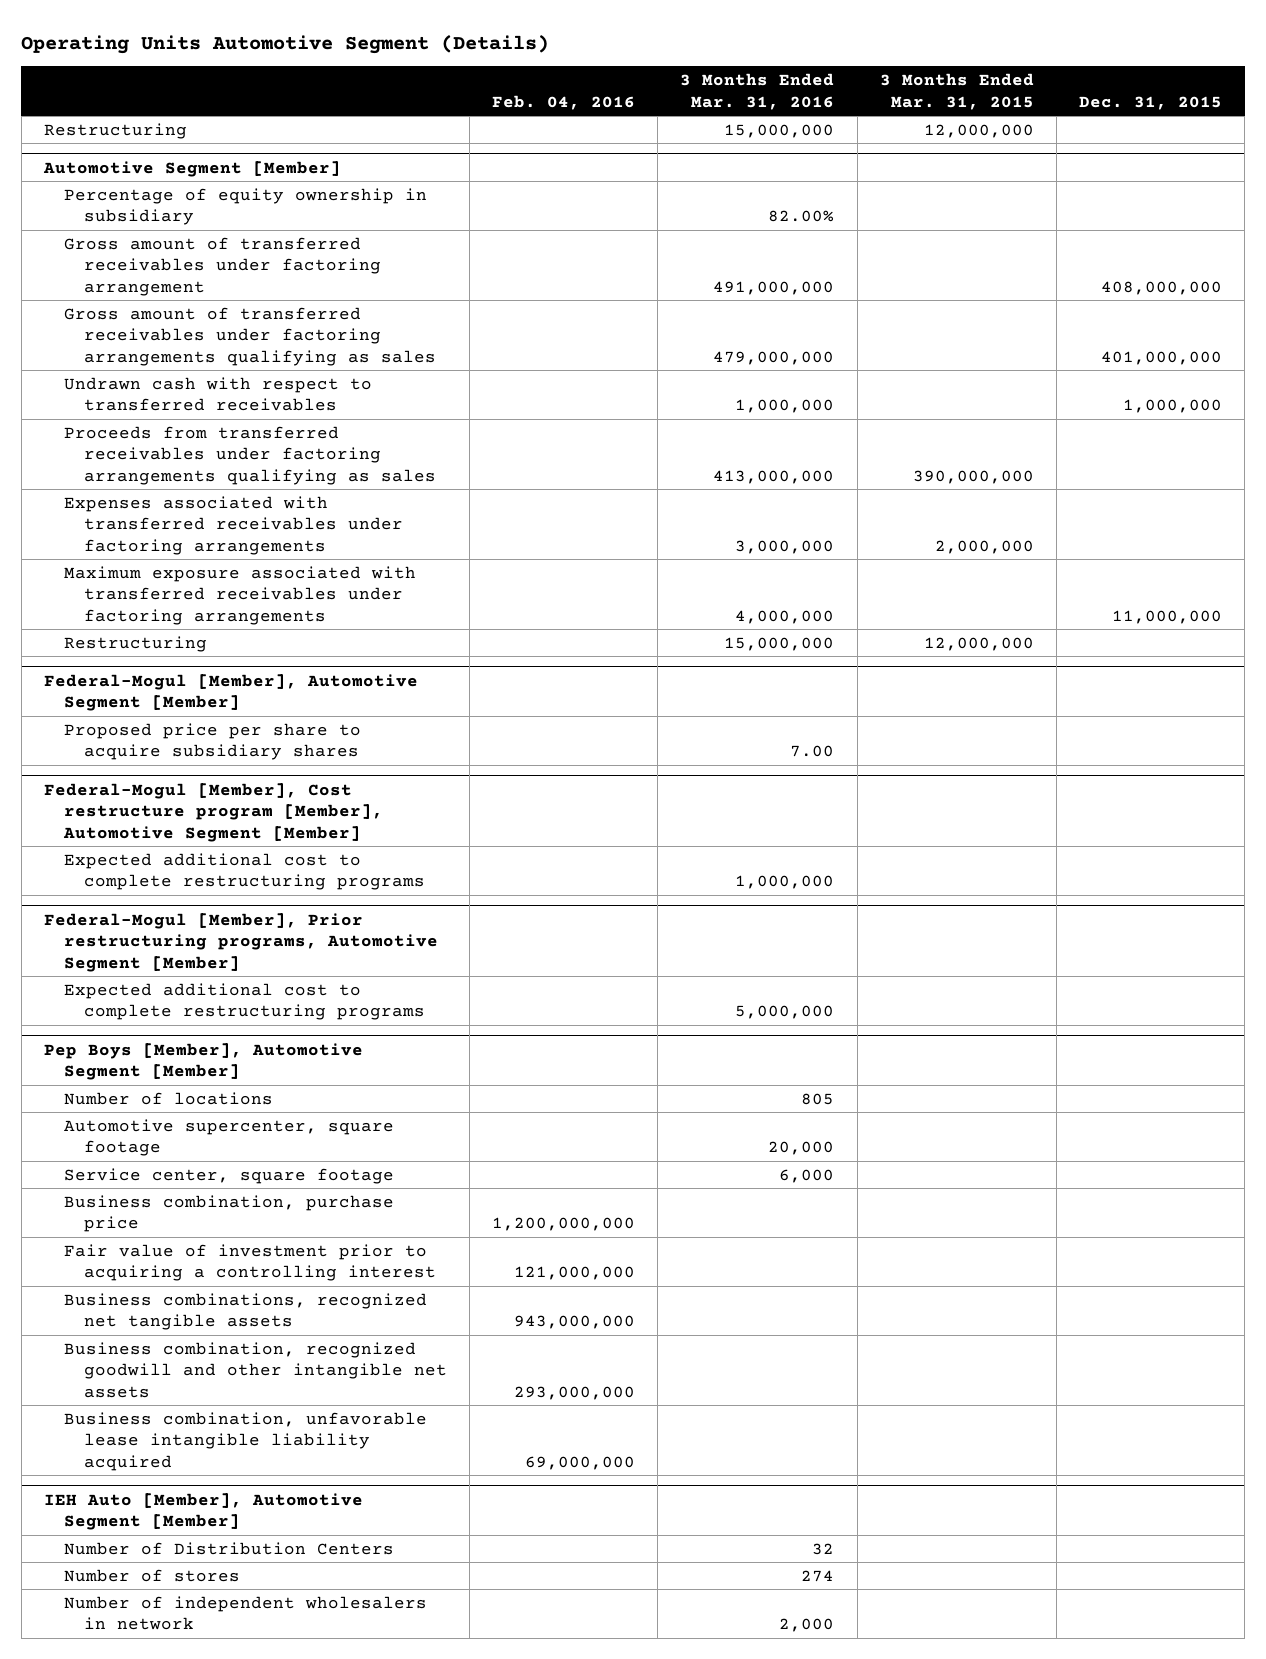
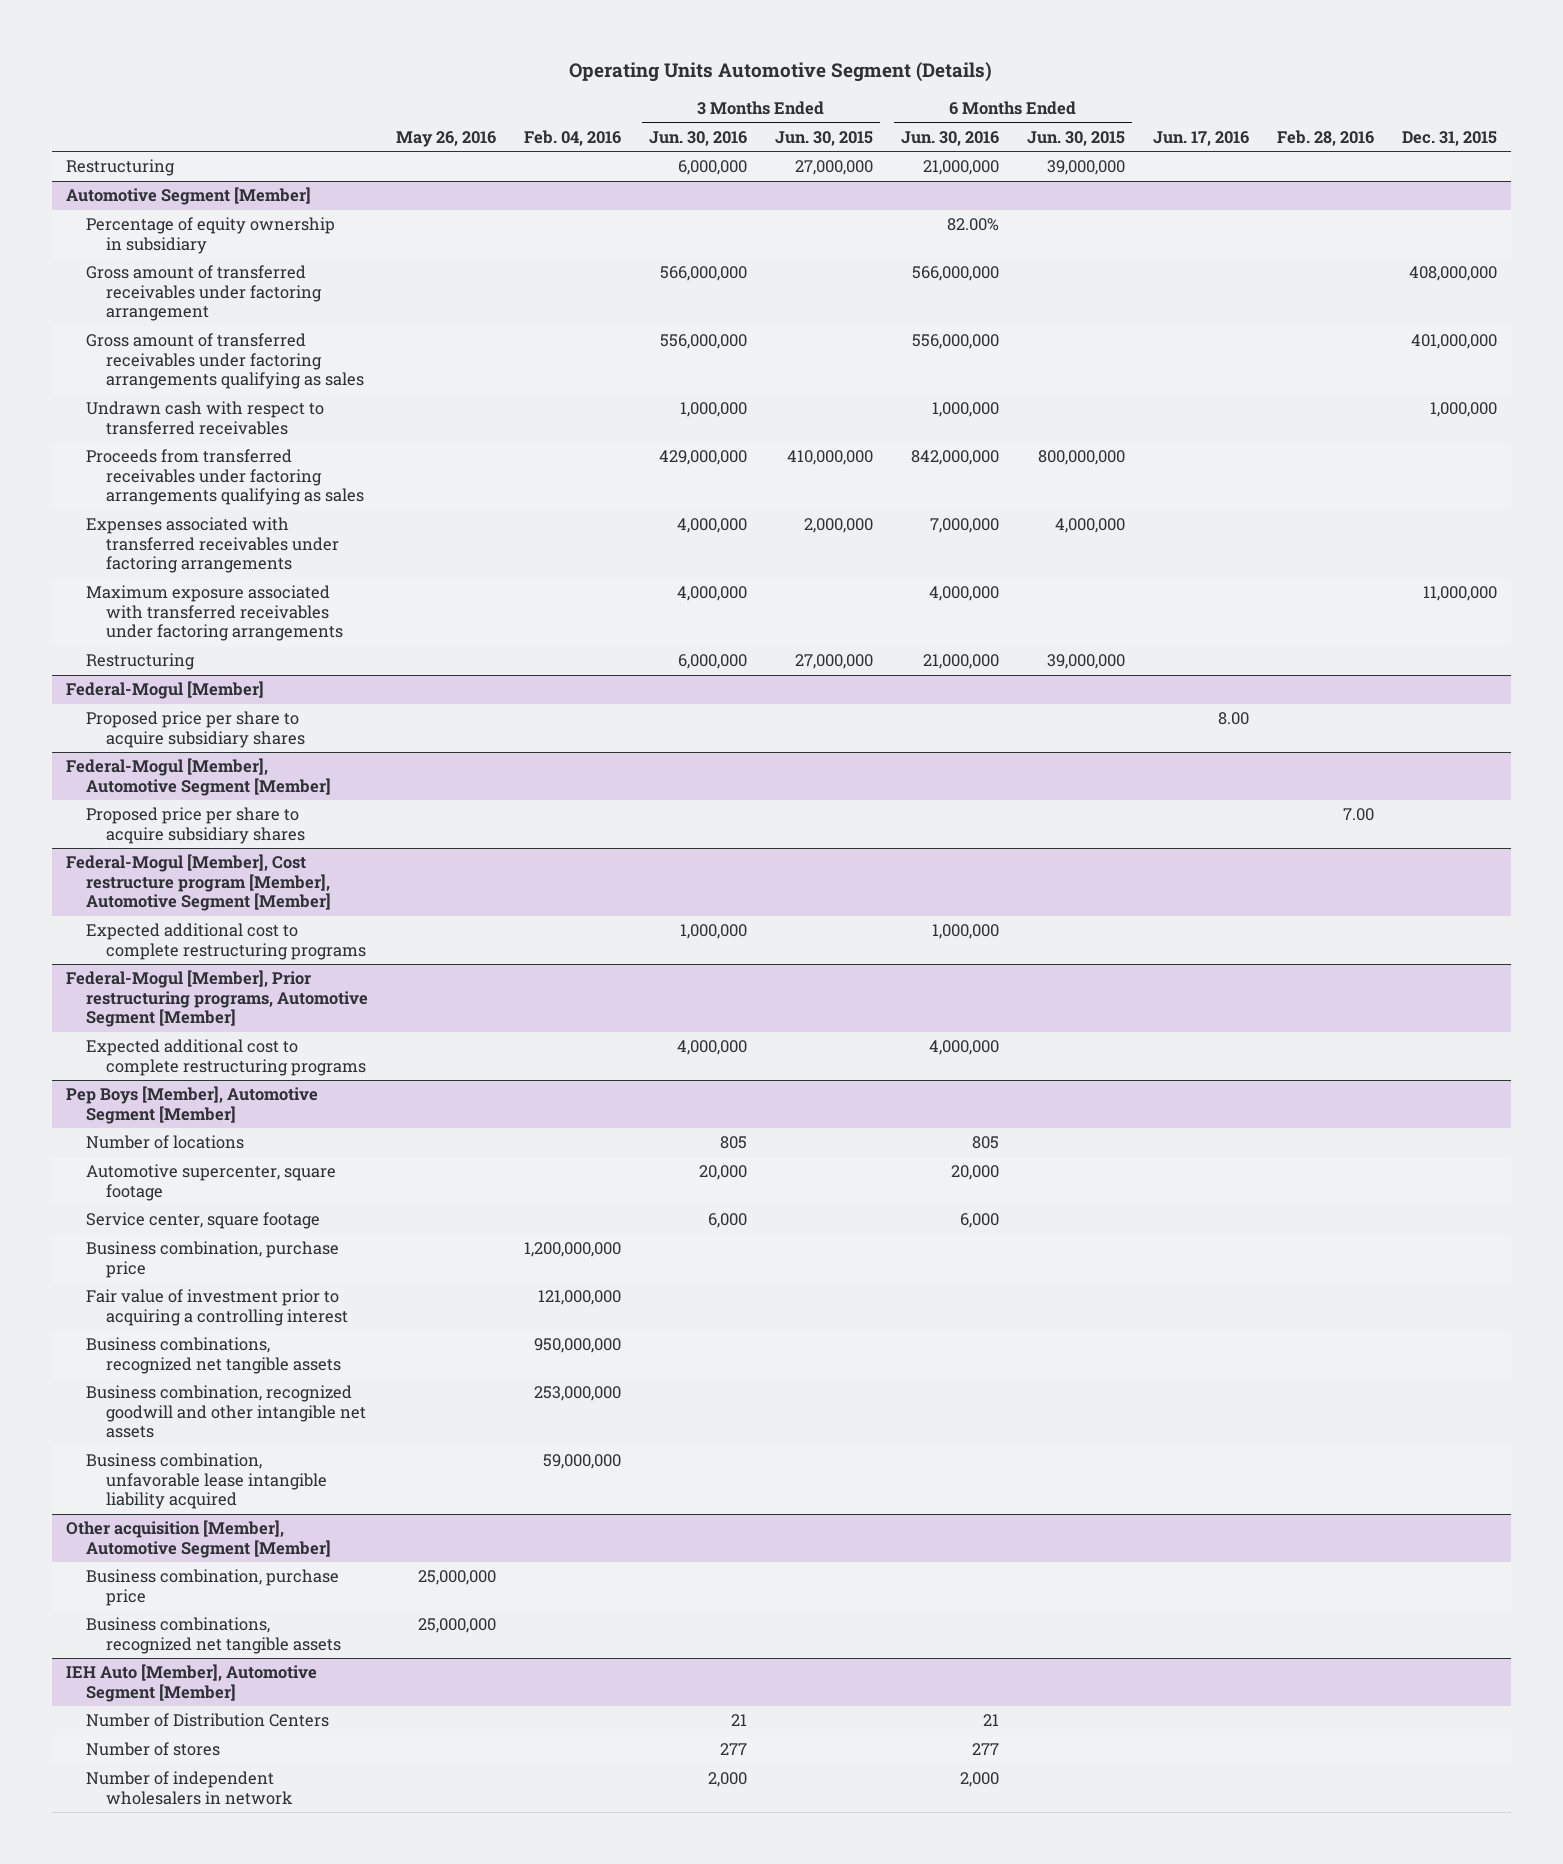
- | Feb. 04, 2016 | 3 Months Ended Mar. 31, 2016 | 3 Months Ended Mar. 31, 2015 | Dec. 31, 2015
+ | May 26, 2016 | Feb. 04, 2016 | 3 Months Ended Jun. 30, 2016 | 3 Months Ended Jun. 30, 2015 | 6 Months Ended Jun. 30, 2016 | 6 Months Ended Jun. 30, 2015 | Jun. 17, 2016 | Feb. 28, 2016 | Dec. 31, 2015
+ Federal-Mogul [Member]
+ Proposed price per share to acquire subsidiary shares | | | | | | | 8.00 | |
@ Pep Boys [Member], Automotive Segment [Member]
- Business combinations, recognized net tangible assets | 943,000,000 | | |
- Business combination, recognized goodwill and other intangible net assets | 293,000,000 | | |
- Business combination, unfavorable lease intangible liability acquired | 69,000,000 | | |
+ Business combinations, recognized net tangible assets | | 950,000,000 | | | | | | |
+ Business combination, recognized goodwill and other intangible net assets | | 253,000,000 | | | | | | |
+ Business combination, unfavorable lease intangible liability acquired | | 59,000,000 | | | | | | |
+ Other acquisition [Member], Automotive Segment [Member]
+ Business combination, purchase price | 25,000,000 | | | | | | | |
+ Business combinations, recognized net tangible assets | 25,000,000 | | | | | | | |

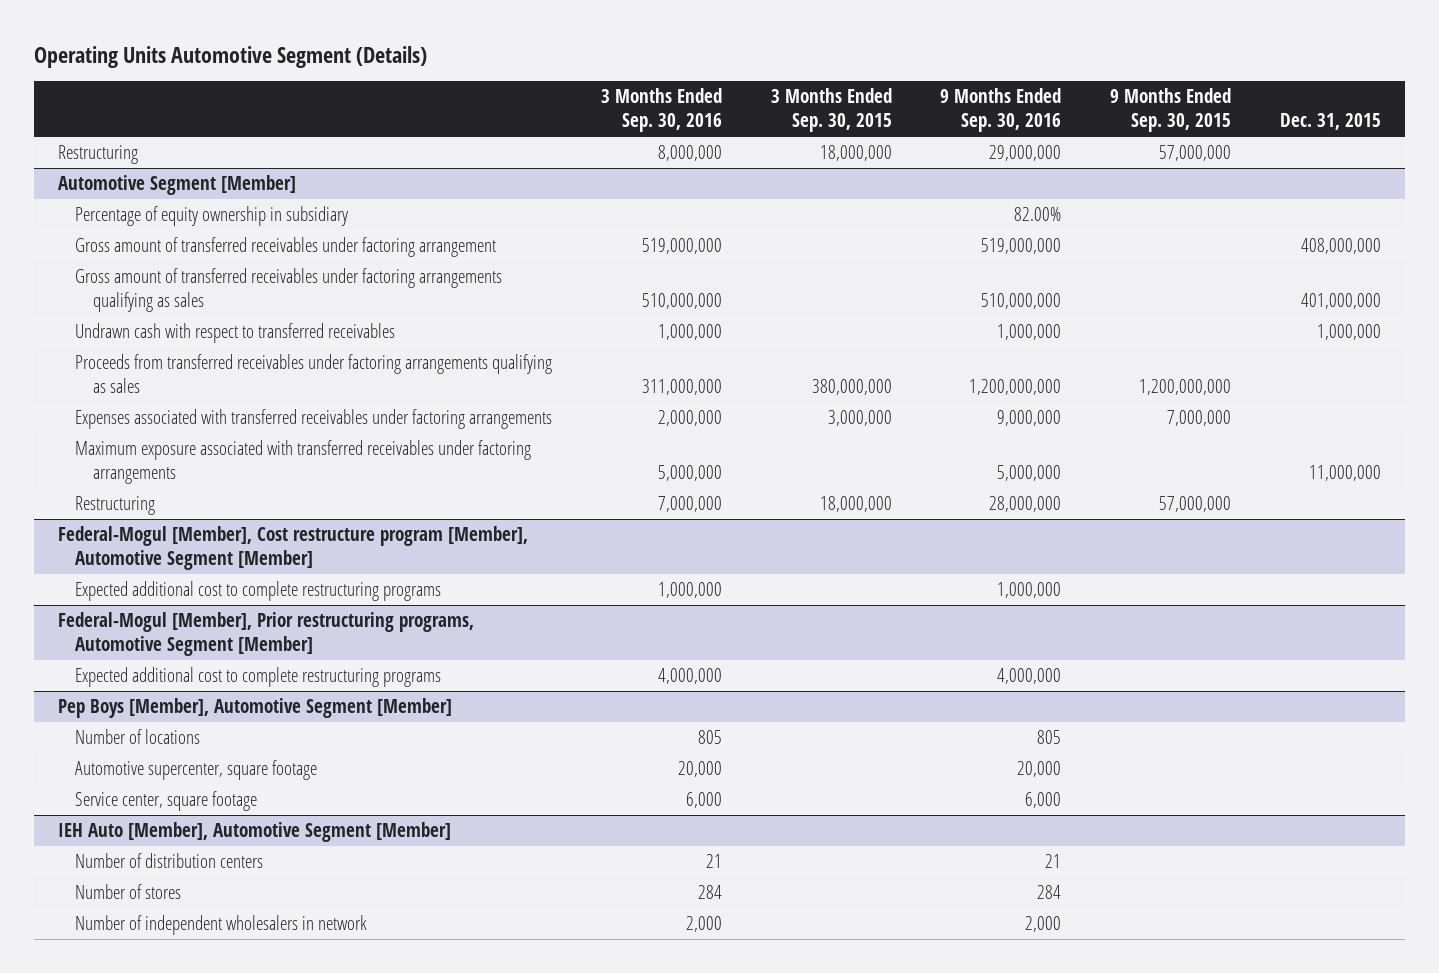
- | May 26, 2016 | Feb. 04, 2016 | 3 Months Ended Jun. 30, 2016 | 3 Months Ended Jun. 30, 2015 | 6 Months Ended Jun. 30, 2016 | 6 Months Ended Jun. 30, 2015 | Jun. 17, 2016 | Feb. 28, 2016 | Dec. 31, 2015
+ | 3 Months Ended Sep. 30, 2016 | 3 Months Ended Sep. 30, 2015 | 9 Months Ended Sep. 30, 2016 | 9 Months Ended Sep. 30, 2015 | Dec. 31, 2015
- Federal-Mogul [Member]
- Proposed price per share to acquire subsidiary shares | | | | | | | 8.00 | |
- Federal-Mogul [Member], Automotive Segment [Member]
- Proposed price per share to acquire subsidiary shares | | | | | | | | 7.00 |
@ Pep Boys [Member], Automotive Segment [Member]
- Business combination, purchase price | | 1,200,000,000 | | | | | | |
- Fair value of investment prior to acquiring a controlling interest | | 121,000,000 | | | | | | |
- Business combinations, recognized net tangible assets | | 950,000,000 | | | | | | |
- Business combination, recognized goodwill and other intangible net assets | | 253,000,000 | | | | | | |
- Business combination, unfavorable lease intangible liability acquired | | 59,000,000 | | | | | | |
- Other acquisition [Member], Automotive Segment [Member]
- Business combination, purchase price | 25,000,000 | | | | | | | |
- Business combinations, recognized net tangible assets | 25,000,000 | | | | | | | |
@ IEH Auto [Member], Automotive Segment [Member]
- Number of Distribution Centers | | | 21 | | 21 | | | |
+ Number of distribution centers | 21 | | 21 | |

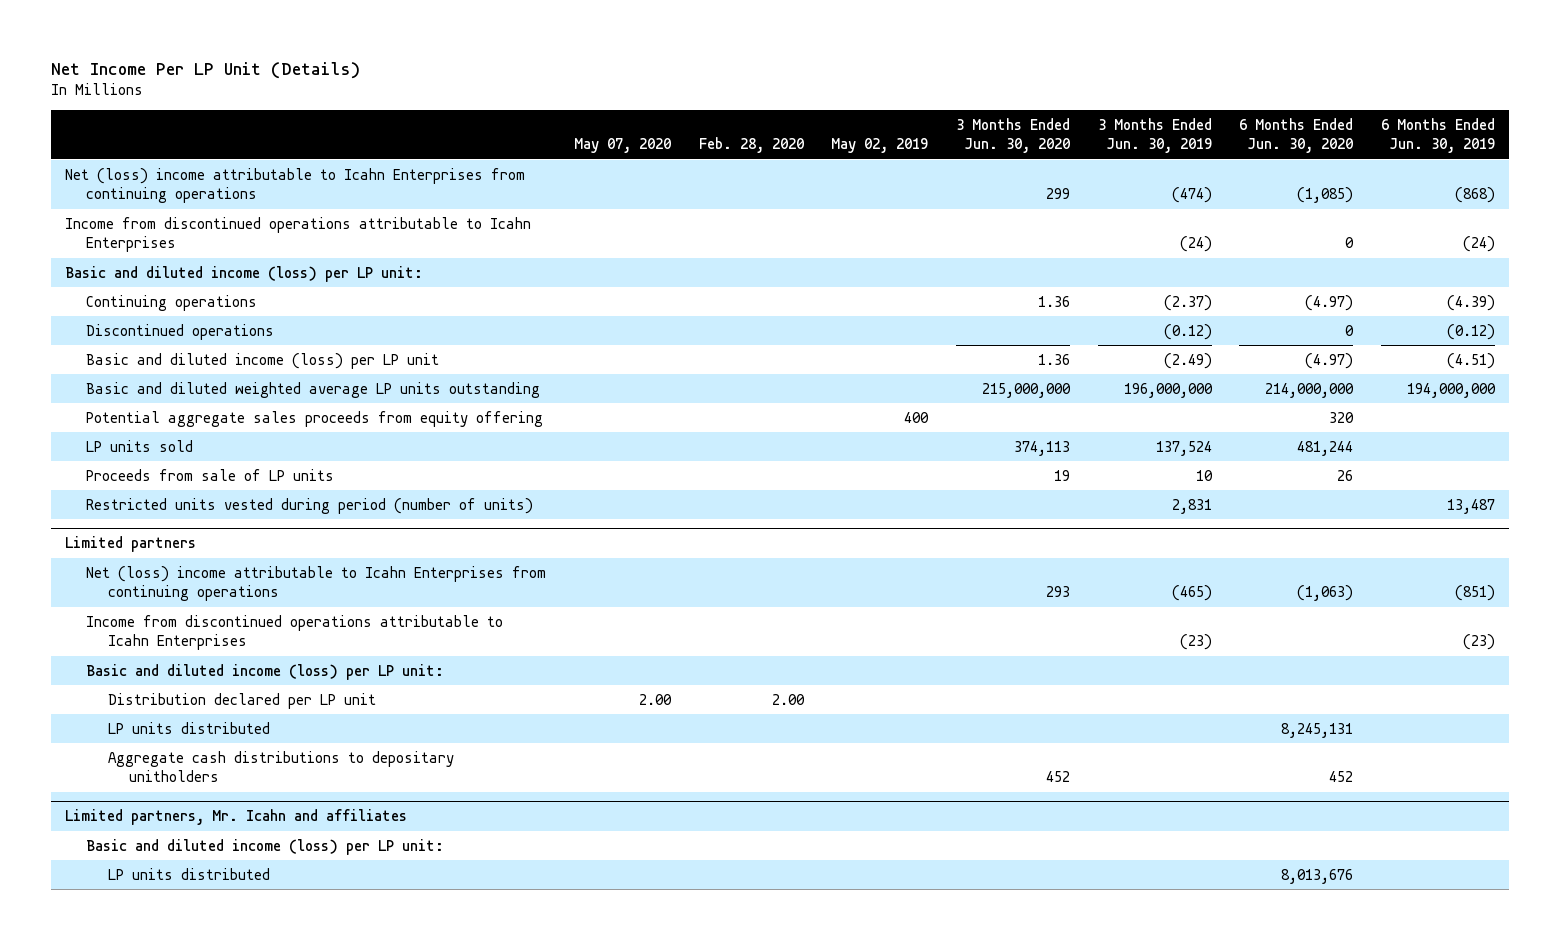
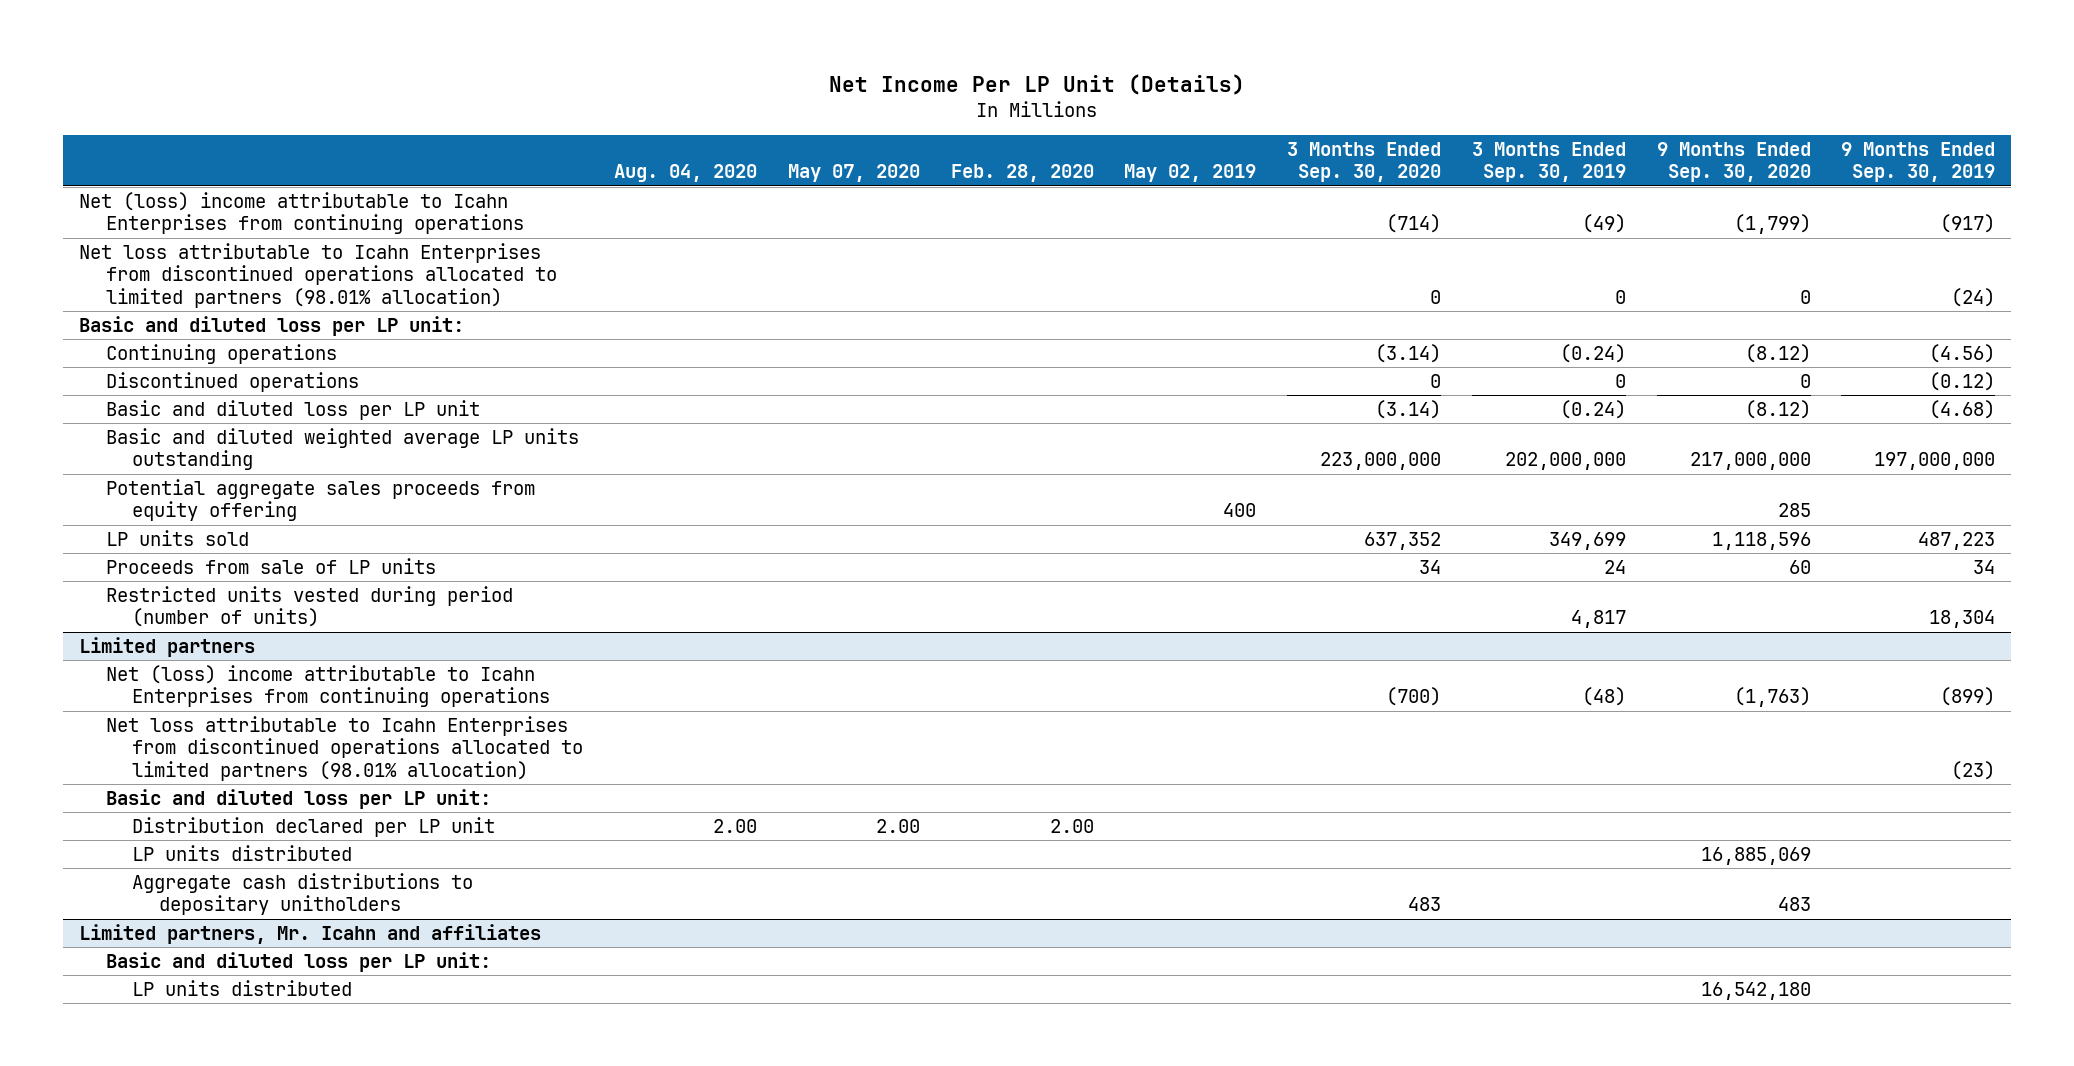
- | May 07, 2020 | Feb. 28, 2020 | May 02, 2019 | 3 Months Ended Jun. 30, 2020 | 3 Months Ended Jun. 30, 2019 | 6 Months Ended Jun. 30, 2020 | 6 Months Ended Jun. 30, 2019
+ | Aug. 04, 2020 | May 07, 2020 | Feb. 28, 2020 | May 02, 2019 | 3 Months Ended Sep. 30, 2020 | 3 Months Ended Sep. 30, 2019 | 9 Months Ended Sep. 30, 2020 | 9 Months Ended Sep. 30, 2019
- Income from discontinued operations attributable to Icahn Enterprises | | | | | (24) | 0 | (24)
- Basic and diluted income (loss) per LP unit:
+ Net loss attributable to Icahn Enterprises from discontinued operations allocated to limited partners (98.01% allocation) | | | | | 0 | 0 | 0 | (24)
+ Basic and diluted loss per LP unit:
- Basic and diluted income (loss) per LP unit | | | | 1.36 | (2.49) | (4.97) | (4.51)
+ Basic and diluted loss per LP unit | | | | | (3.14) | (0.24) | (8.12) | (4.68)
@ Limited partners
- Income from discontinued operations attributable to Icahn Enterprises | | | | | (23) | | (23)
- Basic and diluted income (loss) per LP unit:
+ Net loss attributable to Icahn Enterprises from discontinued operations allocated to limited partners (98.01% allocation) | | | | | | | | (23)
+ Basic and diluted loss per LP unit:
@ Limited partners, Mr. Icahn and affiliates
- Basic and diluted income (loss) per LP unit:
+ Basic and diluted loss per LP unit:

